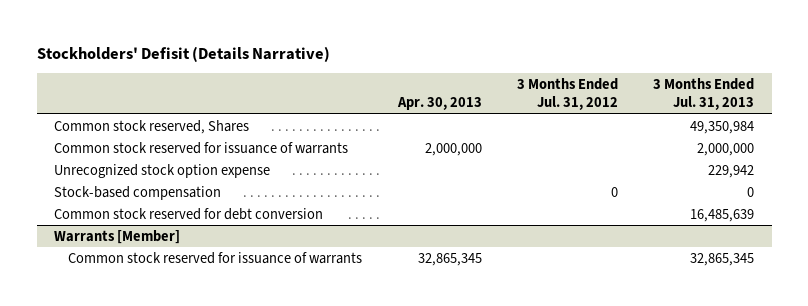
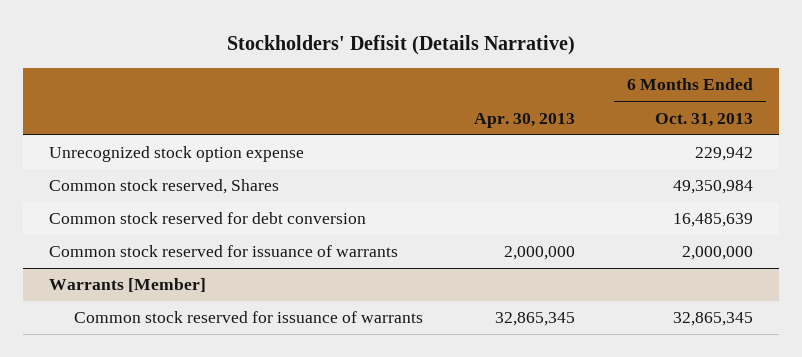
- | Apr. 30, 2013 | 3 Months Ended Jul. 31, 2012 | 3 Months Ended Jul. 31, 2013
+ | Apr. 30, 2013 | 6 Months Ended Oct. 31, 2013
- Stock-based compensation | | 0 | 0
moved down: Common stock reserved, Shares | | 49,350,984
moved down: Common stock reserved for issuance of warrants | 2,000,000 | 2,000,000

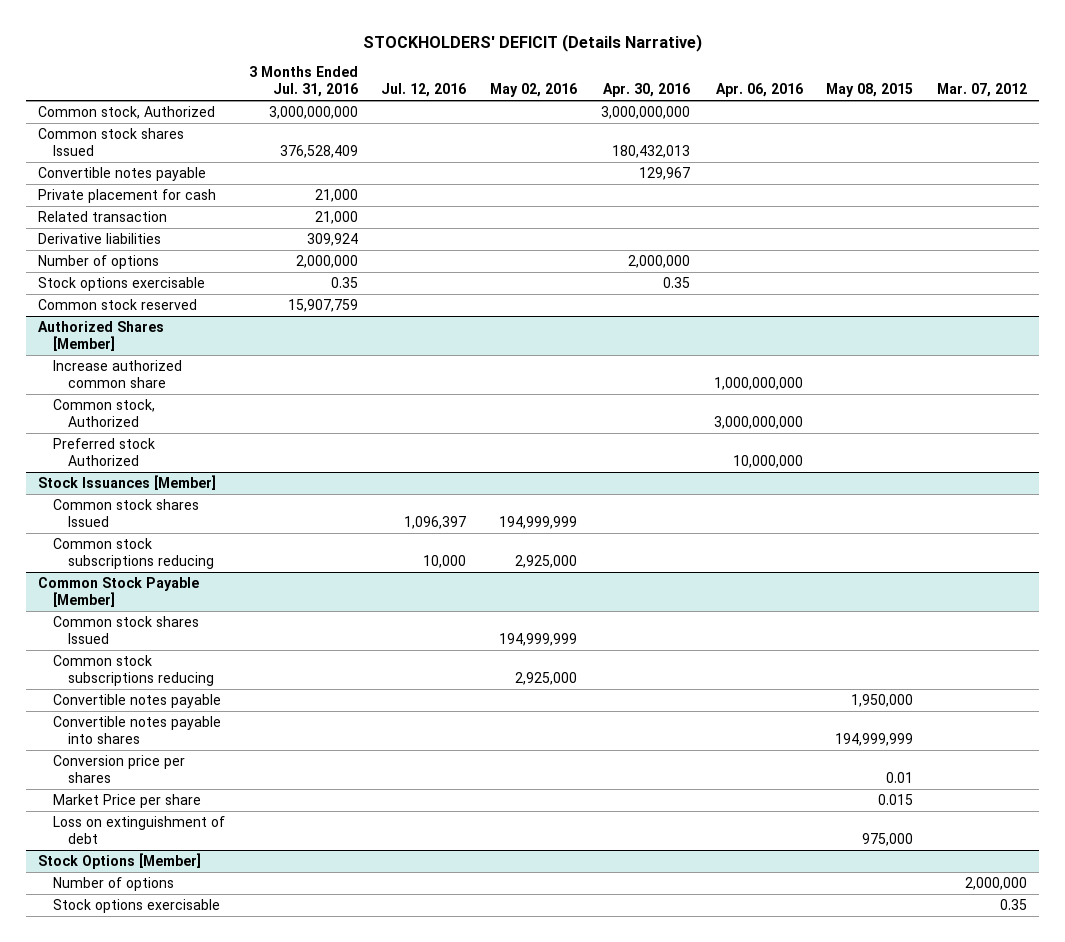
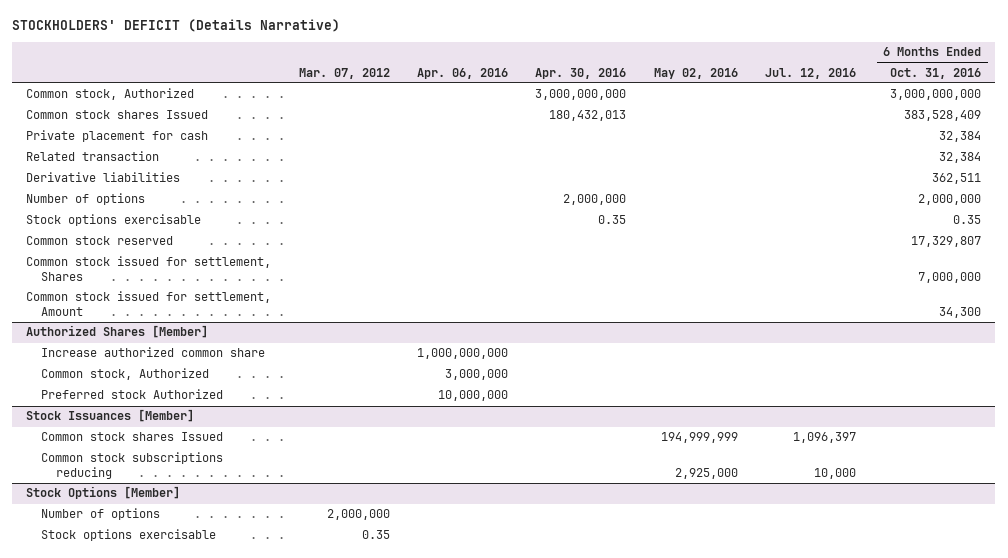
- | 3 Months Ended Jul. 31, 2016 | Jul. 12, 2016 | May 02, 2016 | Apr. 30, 2016 | Apr. 06, 2016 | May 08, 2015 | Mar. 07, 2012
+ | Mar. 07, 2012 | Apr. 06, 2016 | Apr. 30, 2016 | May 02, 2016 | Jul. 12, 2016 | 6 Months Ended Oct. 31, 2016
- Convertible notes payable | | | | 129,967 | | |
+ Common stock issued for settlement, Shares | | | | | | 7,000,000
+ Common stock issued for settlement, Amount | | | | | | 34,300
@ Authorized Shares [Member]
- Common stock, Authorized | | | | | 3,000,000,000 | |
+ Common stock, Authorized | | 3,000,000 | | | |
- Common Stock Payable [Member]
- Common stock shares Issued | | | 194,999,999 | | | |
- Common stock subscriptions reducing | | | 2,925,000 | | | |
- Convertible notes payable | | | | | | 1,950,000 |
- Convertible notes payable into shares | | | | | | 194,999,999 |
- Conversion price per shares | | | | | | 0.01 |
- Market Price per share | | | | | | 0.015 |
- Loss on extinguishment of debt | | | | | | 975,000 |

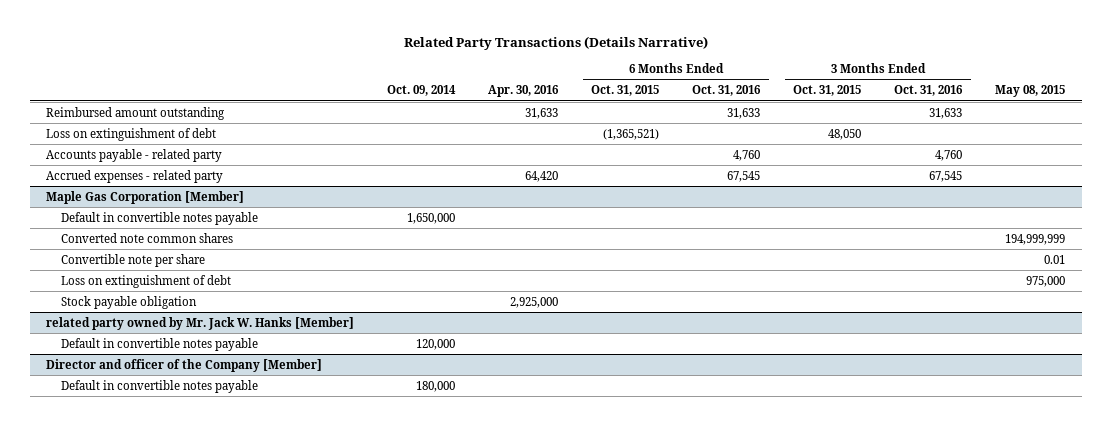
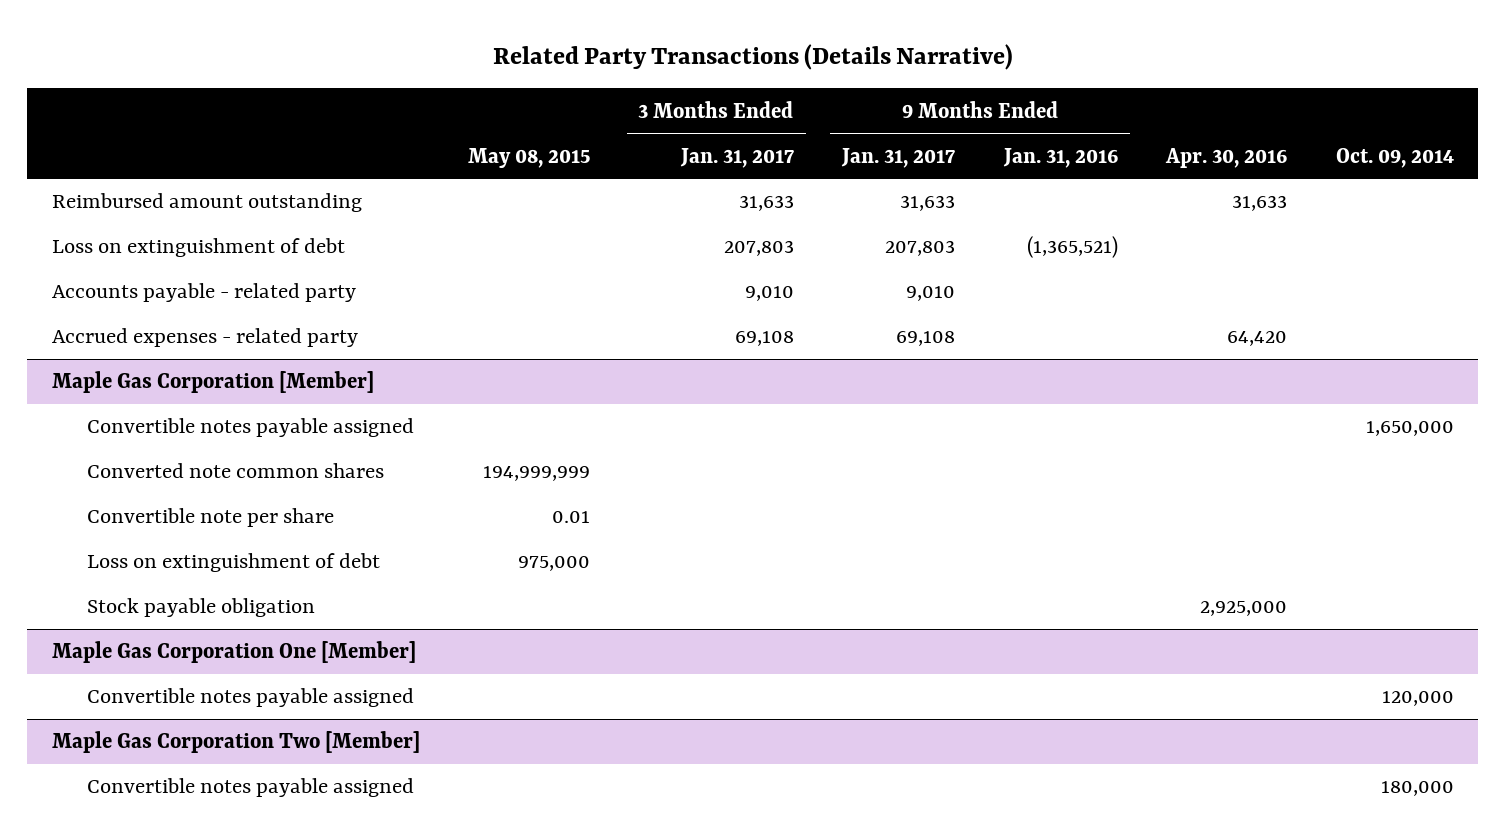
- | Oct. 09, 2014 | Apr. 30, 2016 | 6 Months Ended Oct. 31, 2015 | 6 Months Ended Oct. 31, 2016 | 3 Months Ended Oct. 31, 2015 | 3 Months Ended Oct. 31, 2016 | May 08, 2015
+ | May 08, 2015 | 3 Months Ended Jan. 31, 2017 | 9 Months Ended Jan. 31, 2017 | 9 Months Ended Jan. 31, 2016 | Apr. 30, 2016 | Oct. 09, 2014
@ Maple Gas Corporation [Member]
- Default in convertible notes payable | 1,650,000 | | | | | |
+ Convertible notes payable assigned | | | | | | 1,650,000
- related party owned by Mr. Jack W. Hanks [Member]
- Default in convertible notes payable | 120,000 | | | | | |
- Director and officer of the Company [Member]
- Default in convertible notes payable | 180,000 | | | | | |
+ Maple Gas Corporation One [Member]
+ Convertible notes payable assigned | | | | | | 120,000
+ Maple Gas Corporation Two [Member]
+ Convertible notes payable assigned | | | | | | 180,000

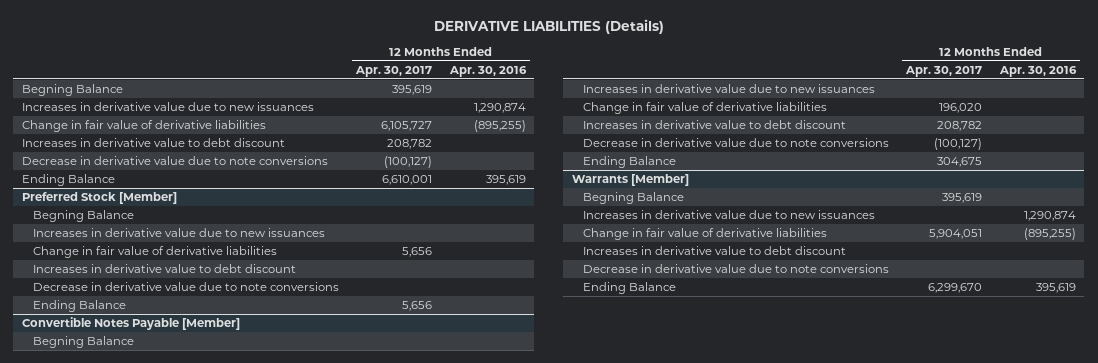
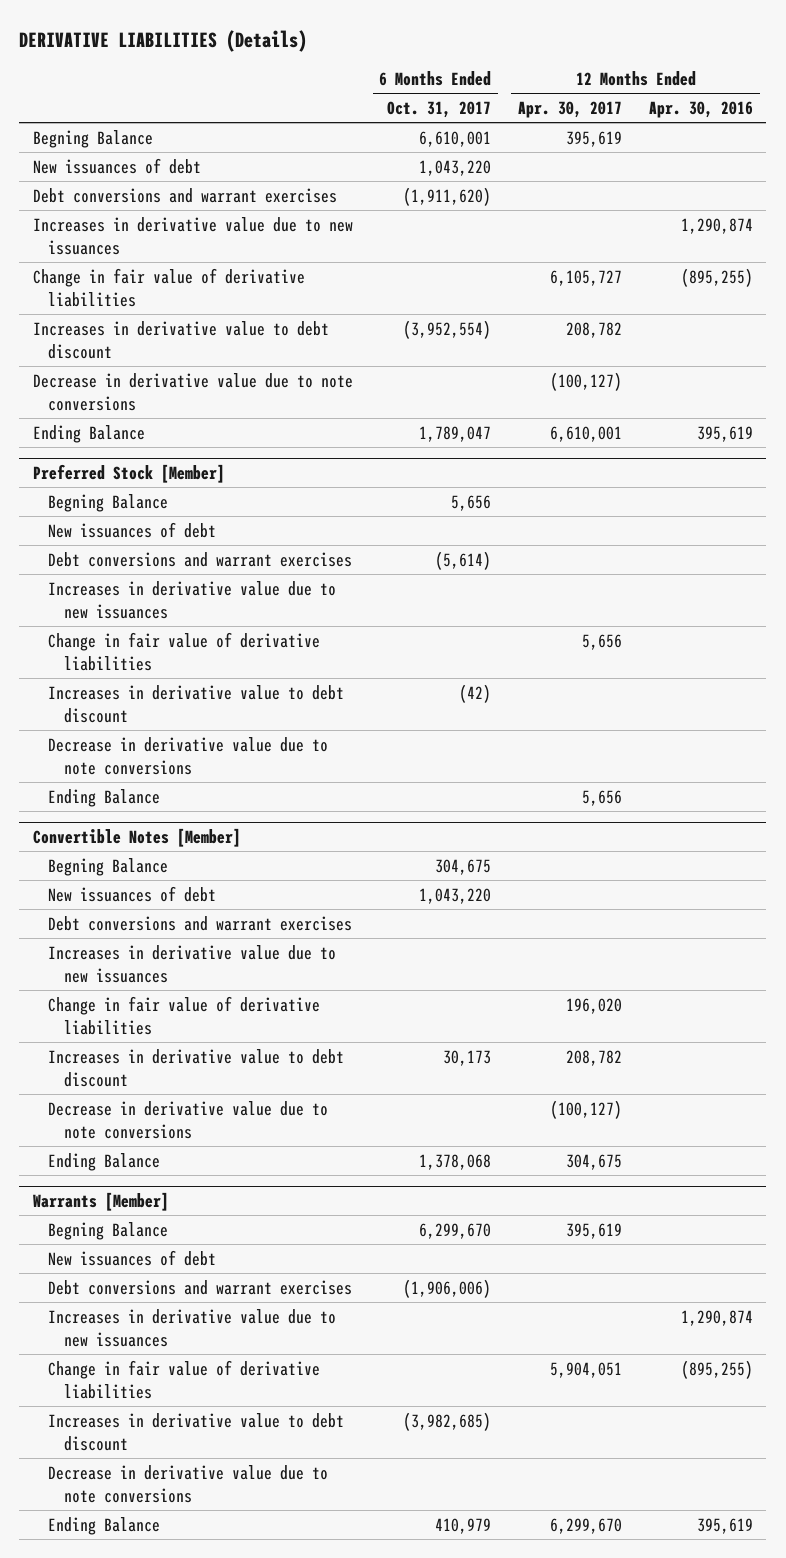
- | 12 Months Ended Apr. 30, 2017 | 12 Months Ended Apr. 30, 2016
+ | 6 Months Ended Oct. 31, 2017 | 12 Months Ended Apr. 30, 2017 | 12 Months Ended Apr. 30, 2016
+ New issuances of debt | 1,043,220 | |
+ Debt conversions and warrant exercises | (1,911,620) | |
@ Preferred Stock [Member]
+ New issuances of debt
+ Debt conversions and warrant exercises | (5,614) | |
- Convertible Notes Payable [Member]
+ Convertible Notes [Member]
+ New issuances of debt | 1,043,220 | |
+ Debt conversions and warrant exercises
@ Warrants [Member]
+ New issuances of debt
+ Debt conversions and warrant exercises | (1,906,006) | |

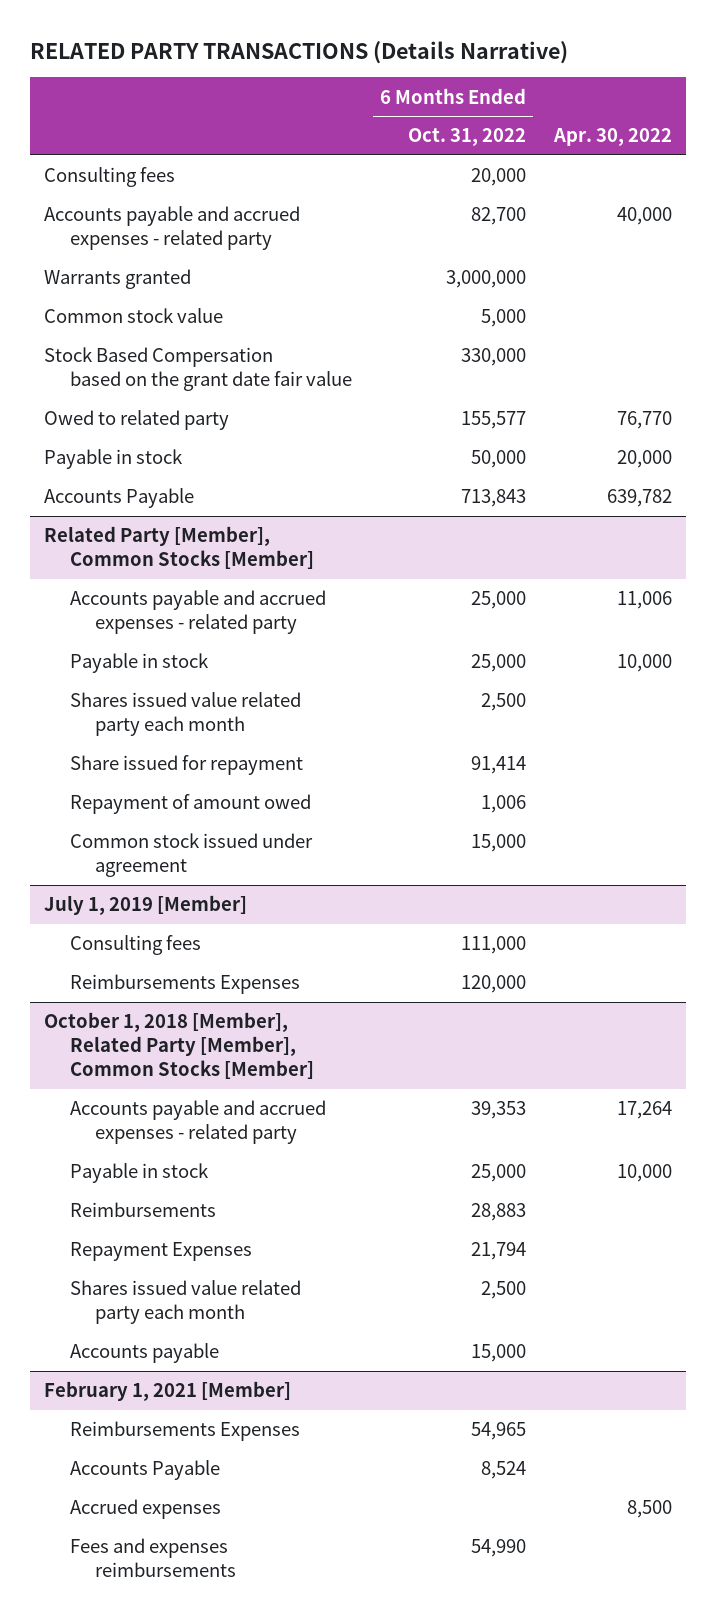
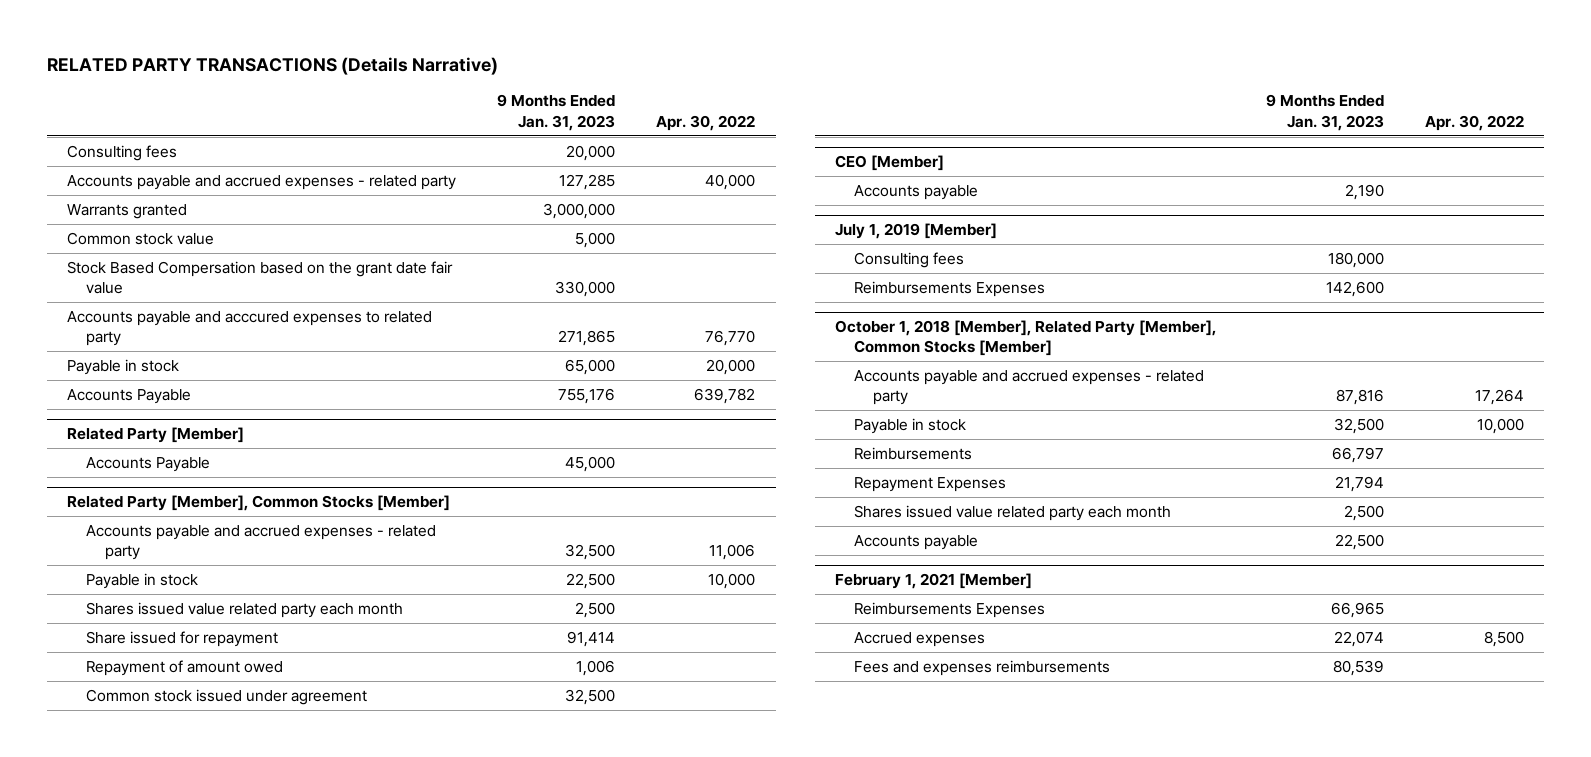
- | 6 Months Ended Oct. 31, 2022 | Apr. 30, 2022
+ | 9 Months Ended Jan. 31, 2023 | Apr. 30, 2022
- Owed to related party | 155,577 | 76,770
+ Accounts payable and acccured expenses to related party | 271,865 | 76,770
+ Related Party [Member]
+ Accounts Payable | 45,000 |
+ CEO [Member]
+ Accounts payable | 2,190 |
@ February 1, 2021 [Member]
- Accounts Payable | 8,524 |

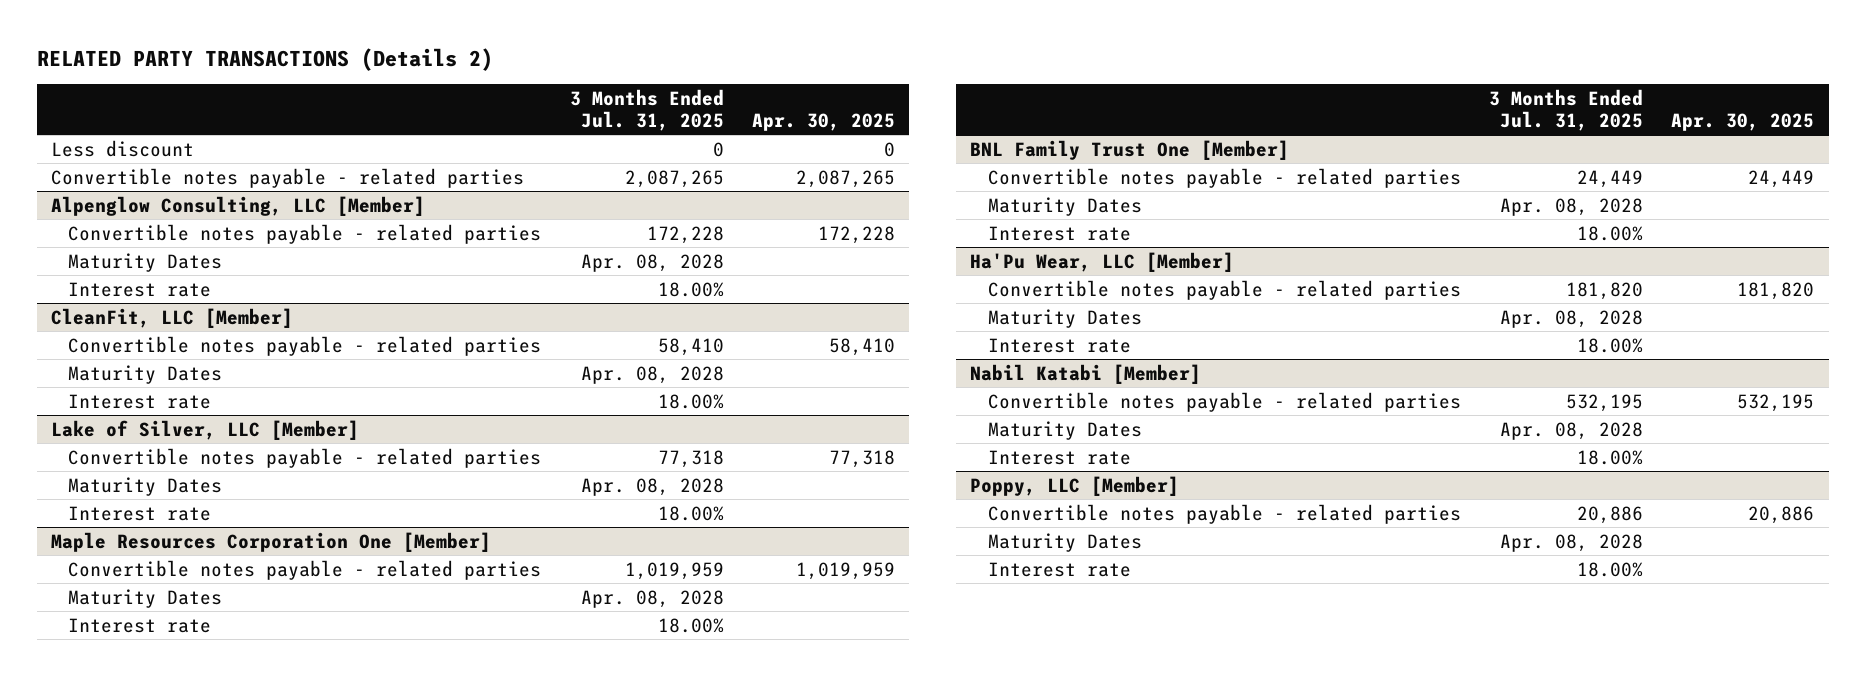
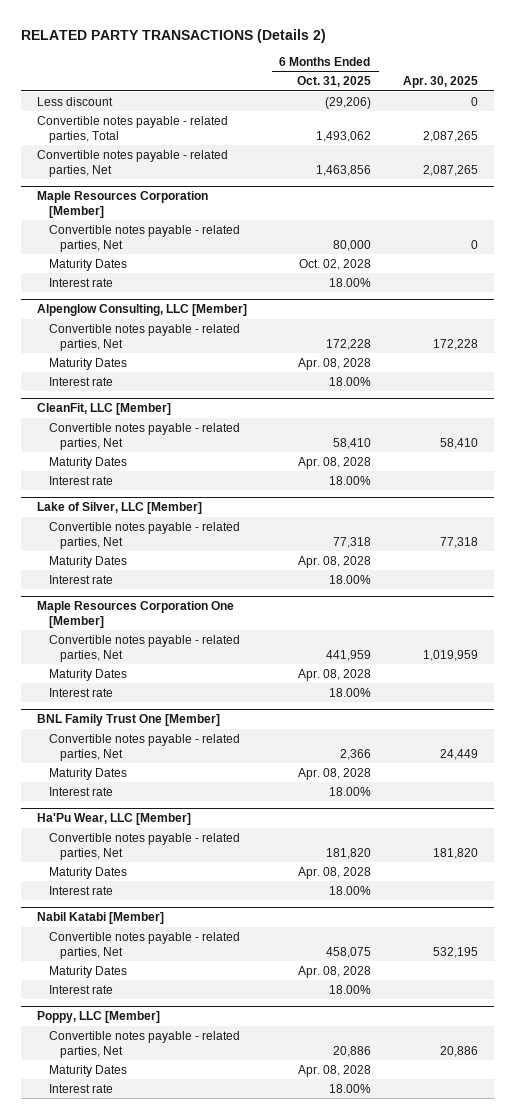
- | 3 Months Ended Jul. 31, 2025 | Apr. 30, 2025
+ | 6 Months Ended Oct. 31, 2025 | Apr. 30, 2025
- Convertible notes payable - related parties | 2,087,265 | 2,087,265
+ Convertible notes payable - related parties, Total | 1,493,062 | 2,087,265
+ Convertible notes payable - related parties, Net | 1,463,856 | 2,087,265
+ Maple Resources Corporation [Member]
+ Convertible notes payable - related parties, Net | 80,000 | 0
+ Maturity Dates | Oct. 02, 2028 |
+ Interest rate | 18.00% |
@ Alpenglow Consulting, LLC [Member]
- Convertible notes payable - related parties | 172,228 | 172,228
+ Convertible notes payable - related parties, Net | 172,228 | 172,228
@ CleanFit, LLC [Member]
- Convertible notes payable - related parties | 58,410 | 58,410
+ Convertible notes payable - related parties, Net | 58,410 | 58,410
@ Lake of Silver, LLC [Member]
- Convertible notes payable - related parties | 77,318 | 77,318
+ Convertible notes payable - related parties, Net | 77,318 | 77,318
@ Maple Resources Corporation One [Member]
- Convertible notes payable - related parties | 1,019,959 | 1,019,959
+ Convertible notes payable - related parties, Net | 441,959 | 1,019,959
@ BNL Family Trust One [Member]
- Convertible notes payable - related parties | 24,449 | 24,449
+ Convertible notes payable - related parties, Net | 2,366 | 24,449
@ Ha'Pu Wear, LLC [Member]
- Convertible notes payable - related parties | 181,820 | 181,820
+ Convertible notes payable - related parties, Net | 181,820 | 181,820
@ Nabil Katabi [Member]
- Convertible notes payable - related parties | 532,195 | 532,195
+ Convertible notes payable - related parties, Net | 458,075 | 532,195
@ Poppy, LLC [Member]
- Convertible notes payable - related parties | 20,886 | 20,886
+ Convertible notes payable - related parties, Net | 20,886 | 20,886

